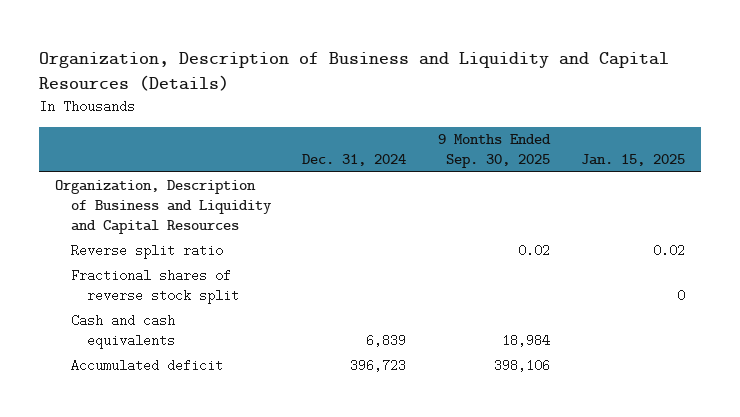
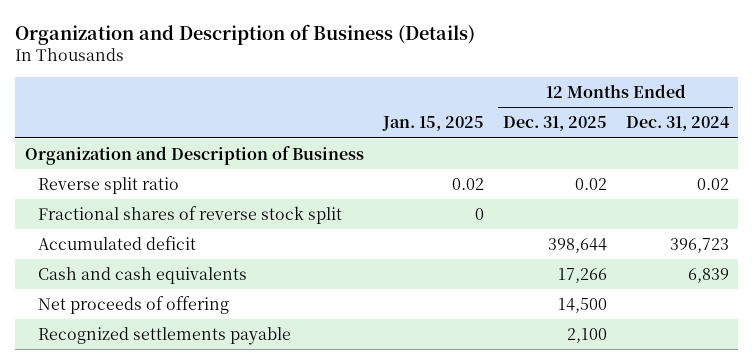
- Organization, Description of Business and Liquidity and Capital Resources (Details)
+ Organization and Description of Business (Details)
- | Dec. 31, 2024 | 9 Months Ended Sep. 30, 2025 | Jan. 15, 2025
+ | Jan. 15, 2025 | 12 Months Ended Dec. 31, 2025 | 12 Months Ended Dec. 31, 2024
- Organization, Description of Business and Liquidity and Capital Resources
+ Organization and Description of Business
moved down: Cash and cash equivalents | | 17,266 | 6,839
+ Net proceeds of offering | | 14,500 |
+ Recognized settlements payable | | 2,100 |

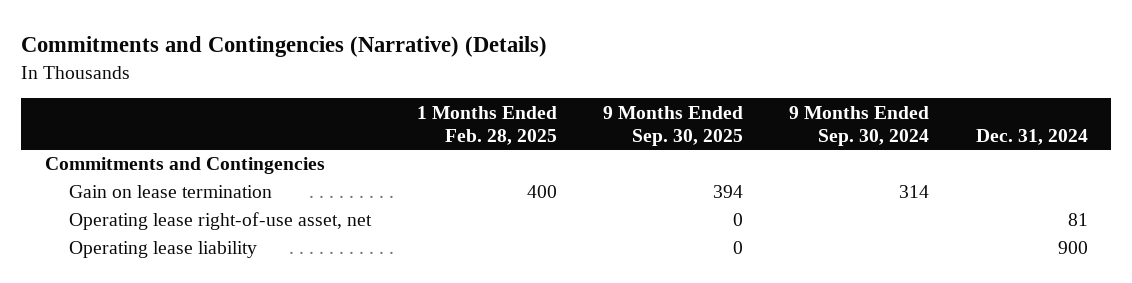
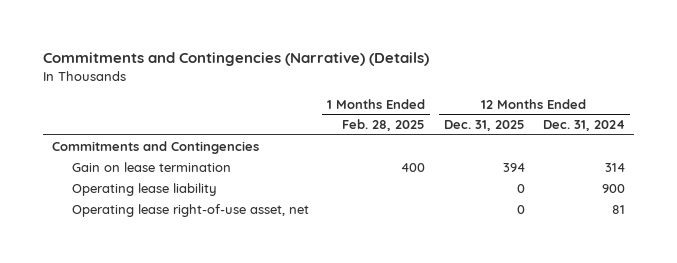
- | 1 Months Ended Feb. 28, 2025 | 9 Months Ended Sep. 30, 2025 | 9 Months Ended Sep. 30, 2024 | Dec. 31, 2024
+ | 1 Months Ended Feb. 28, 2025 | 12 Months Ended Dec. 31, 2025 | 12 Months Ended Dec. 31, 2024
moved down: Operating lease right-of-use asset, net | | 0 | 81

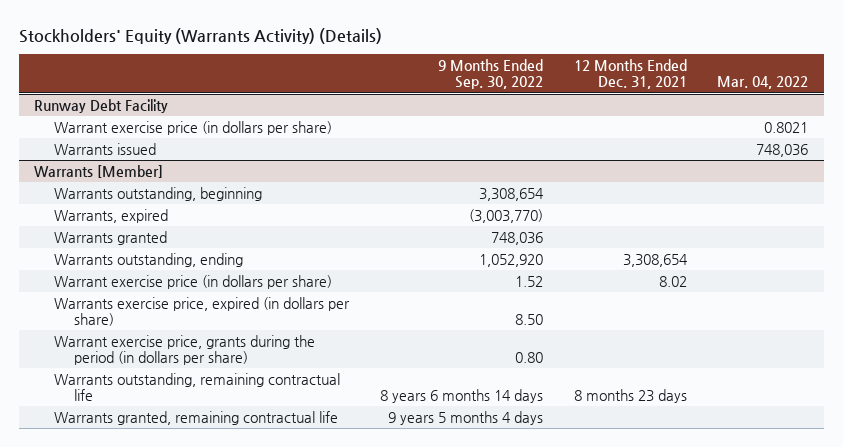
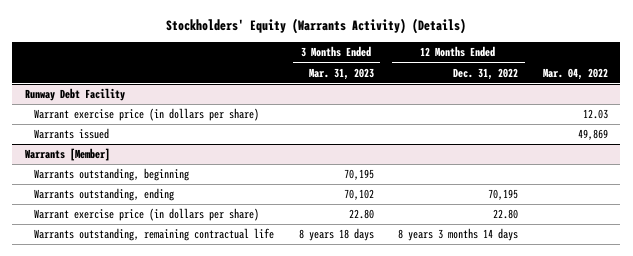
- | 9 Months Ended Sep. 30, 2022 | 12 Months Ended Dec. 31, 2021 | Mar. 04, 2022
+ | 3 Months Ended Mar. 31, 2023 | 12 Months Ended Dec. 31, 2022 | Mar. 04, 2022
@ Runway Debt Facility
- Warrant exercise price (in dollars per share) | | | 0.8021
- Warrants issued | | | 748,036
+ Warrant exercise price (in dollars per share) | | | 12.03
+ Warrants issued | | | 49,869
@ Warrants [Member]
- Warrants, expired | (3,003,770) | |
- Warrants granted | 748,036 | |
- Warrants exercise price, expired (in dollars per share) | 8.50 | |
- Warrant exercise price, grants during the period (in dollars per share) | 0.80 | |
- Warrants granted, remaining contractual life | 9 years 5 months 4 days | |

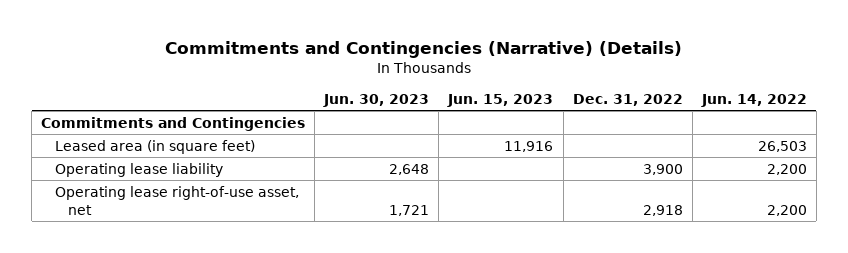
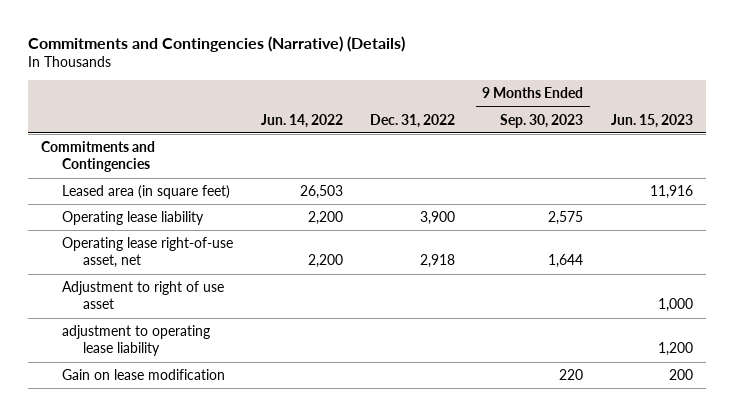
- | Jun. 30, 2023 | Jun. 15, 2023 | Dec. 31, 2022 | Jun. 14, 2022
+ | Jun. 14, 2022 | Dec. 31, 2022 | 9 Months Ended Sep. 30, 2023 | Jun. 15, 2023
+ Adjustment to right of use asset | | | | 1,000
+ adjustment to operating lease liability | | | | 1,200
+ Gain on lease modification | | | 220 | 200

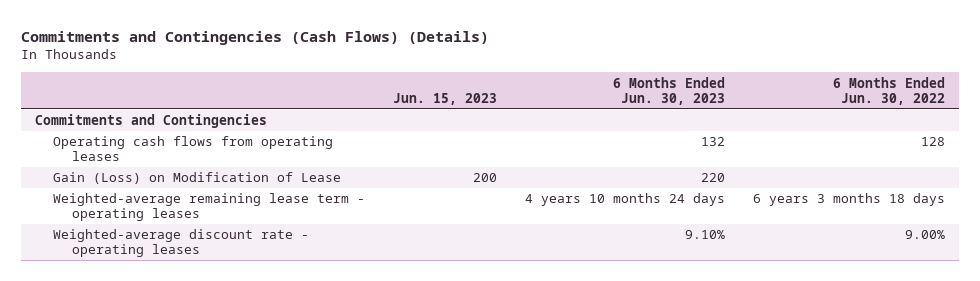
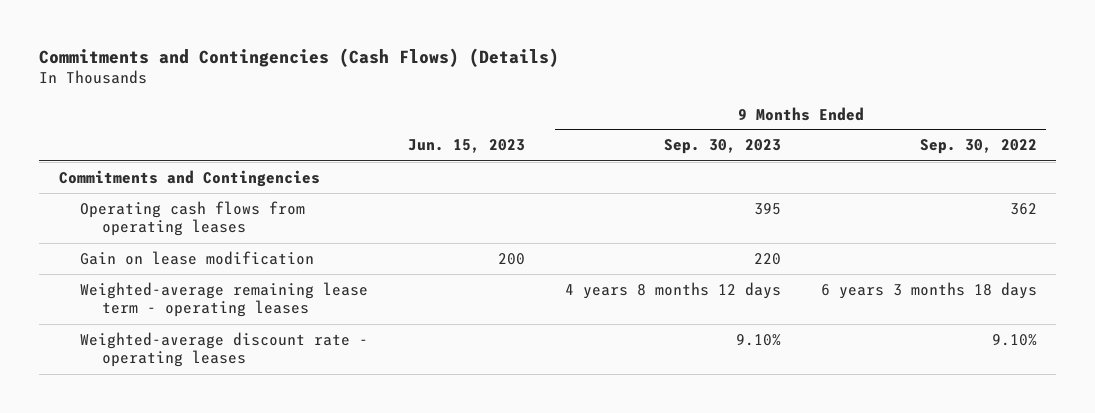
- | Jun. 15, 2023 | 6 Months Ended Jun. 30, 2023 | 6 Months Ended Jun. 30, 2022
+ | Jun. 15, 2023 | 9 Months Ended Sep. 30, 2023 | 9 Months Ended Sep. 30, 2022
- Gain (Loss) on Modification of Lease | 200 | 220 |
+ Gain on lease modification | 200 | 220 |

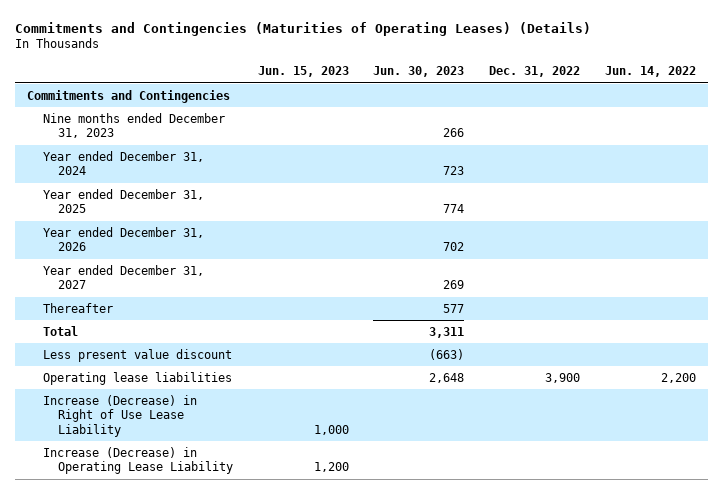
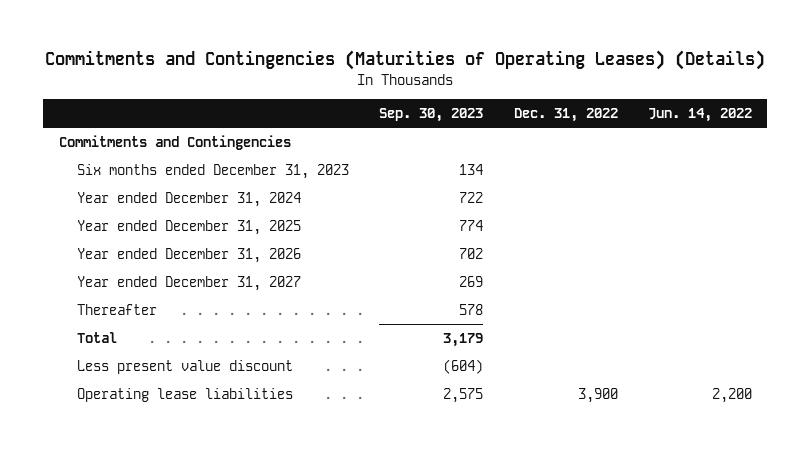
- | Jun. 15, 2023 | Jun. 30, 2023 | Dec. 31, 2022 | Jun. 14, 2022
+ | Sep. 30, 2023 | Dec. 31, 2022 | Jun. 14, 2022
- Nine months ended December 31, 2023 | | 266 | |
+ Six months ended December 31, 2023 | 134 | |
- Increase (Decrease) in Right of Use Lease Liability | 1,000 | | |
- Increase (Decrease) in Operating Lease Liability | 1,200 | | |

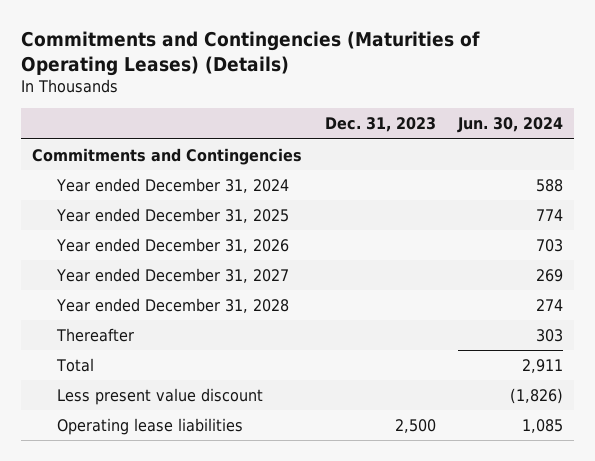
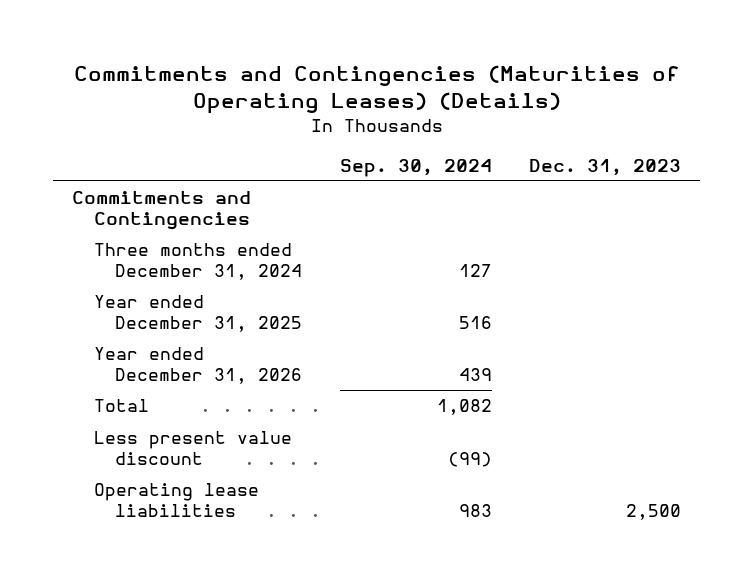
- | Dec. 31, 2023 | Jun. 30, 2024
+ | Sep. 30, 2024 | Dec. 31, 2023
- Year ended December 31, 2024 | | 588
+ Three months ended December 31, 2024 | 127 |
- Year ended December 31, 2027 | | 269
- Year ended December 31, 2028 | | 274
- Thereafter | | 303

